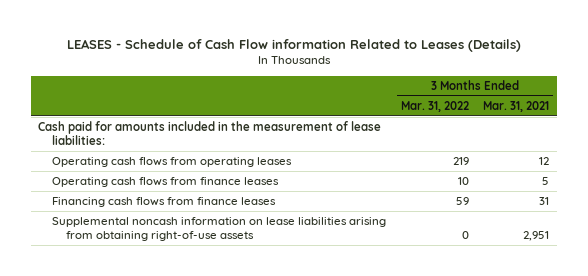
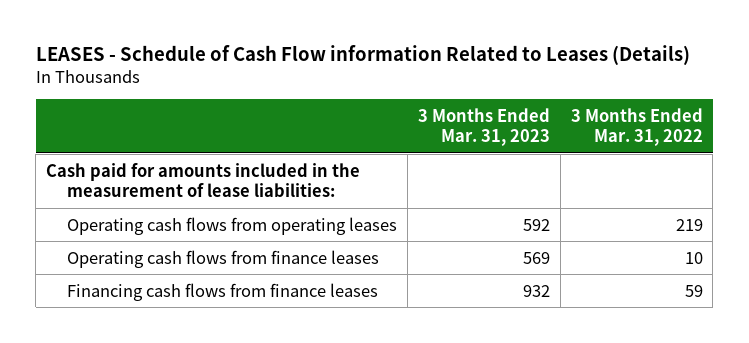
- | 3 Months Ended Mar. 31, 2022 | 3 Months Ended Mar. 31, 2021
+ | 3 Months Ended Mar. 31, 2023 | 3 Months Ended Mar. 31, 2022
- Supplemental noncash information on lease liabilities arising from obtaining right-of-use assets | 0 | 2,951

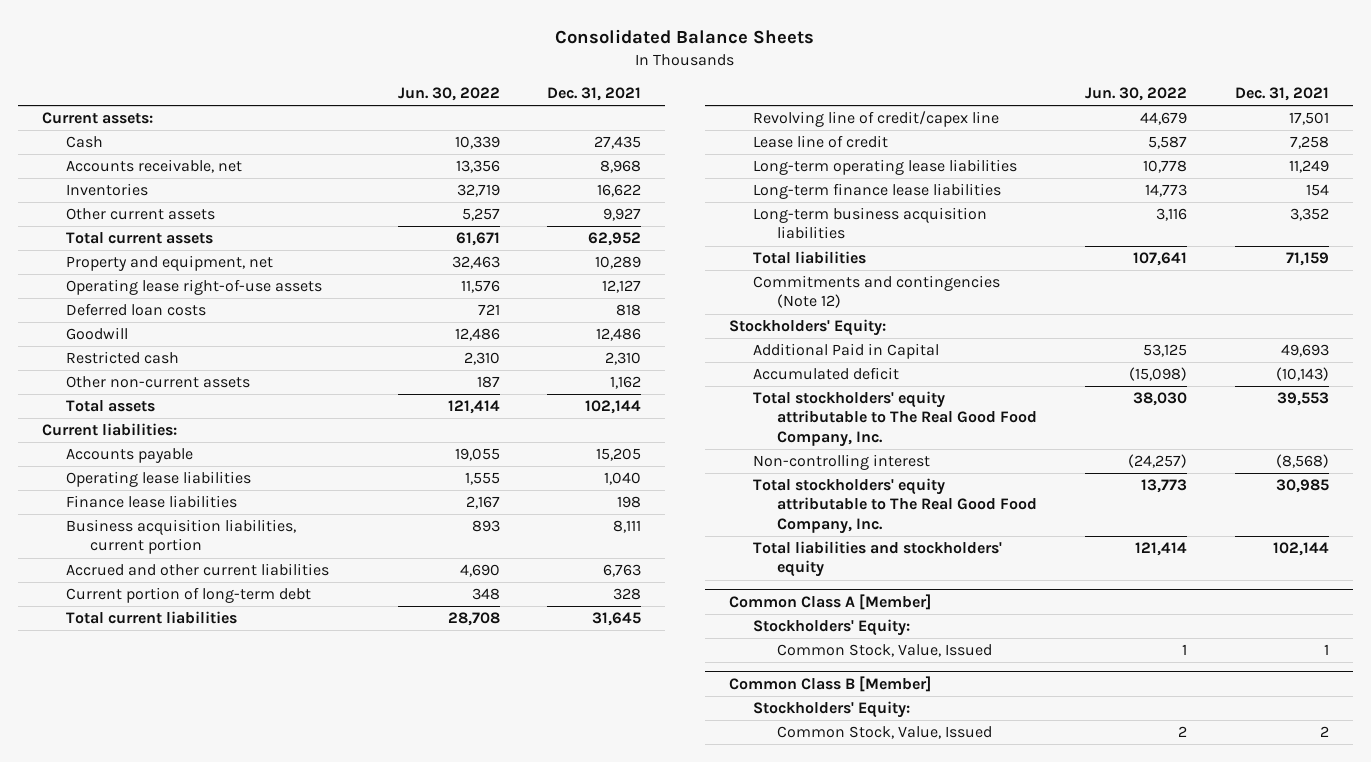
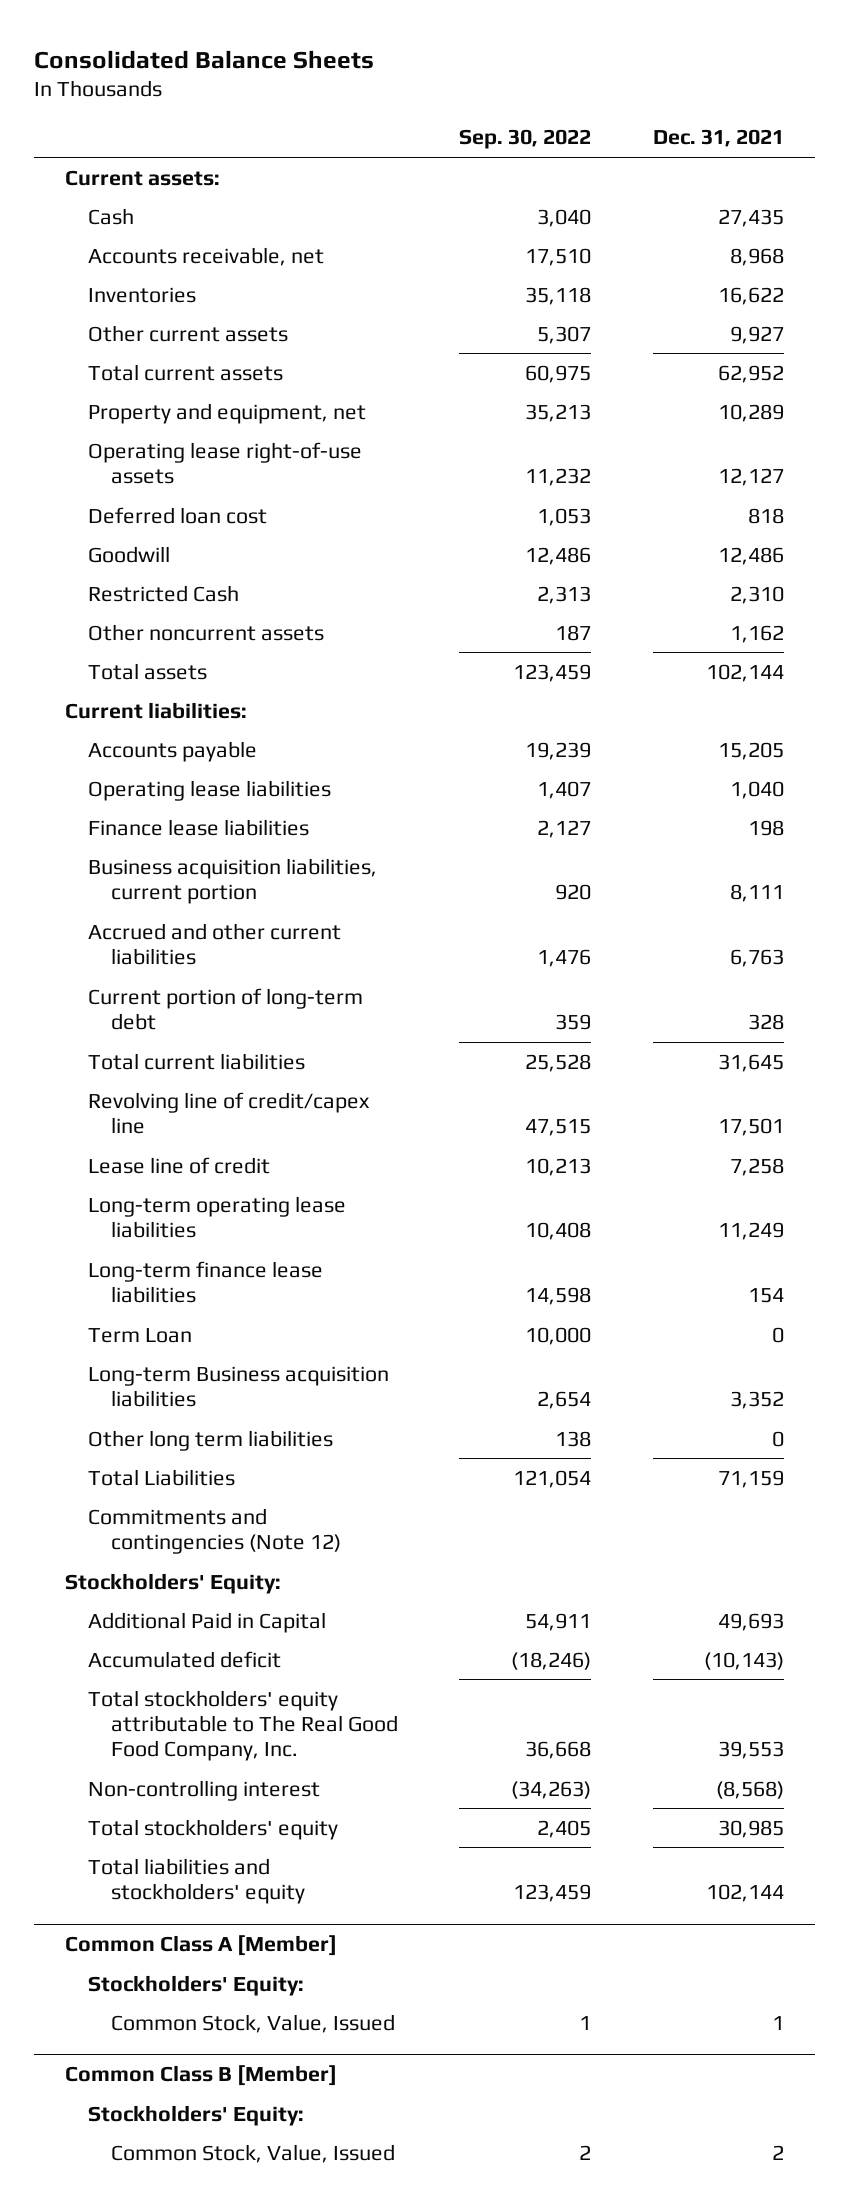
- | Jun. 30, 2022 | Dec. 31, 2021
+ | Sep. 30, 2022 | Dec. 31, 2021
- Deferred loan costs | 721 | 818
+ Deferred loan cost | 1,053 | 818
- Restricted cash | 2,310 | 2,310
- Other non-current assets | 187 | 1,162
+ Restricted Cash | 2,313 | 2,310
+ Other noncurrent assets | 187 | 1,162
- Long-term business acquisition liabilities | 3,116 | 3,352
- Total liabilities | 107,641 | 71,159
+ Term Loan | 10,000 | 0
+ Long-term Business acquisition liabilities | 2,654 | 3,352
+ Other long term liabilities | 138 | 0
+ Total Liabilities | 121,054 | 71,159
- Total stockholders' equity attributable to The Real Good Food Company, Inc. | 13,773 | 30,985
+ Total stockholders' equity | 2,405 | 30,985

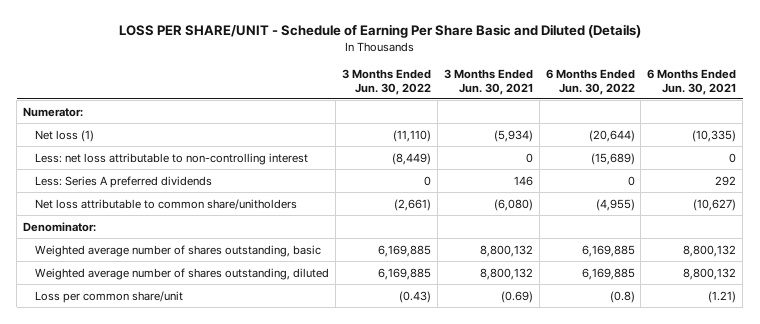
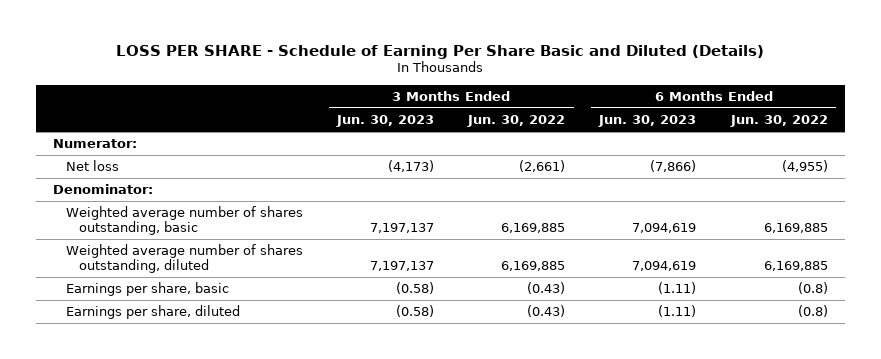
- LOSS PER SHARE/UNIT - Schedule of Earning Per Share Basic and Diluted (Details)
+ LOSS PER SHARE - Schedule of Earning Per Share Basic and Diluted (Details)
- | 3 Months Ended Jun. 30, 2022 | 3 Months Ended Jun. 30, 2021 | 6 Months Ended Jun. 30, 2022 | 6 Months Ended Jun. 30, 2021
+ | 3 Months Ended Jun. 30, 2023 | 3 Months Ended Jun. 30, 2022 | 6 Months Ended Jun. 30, 2023 | 6 Months Ended Jun. 30, 2022
- Net loss (1) | (11,110) | (5,934) | (20,644) | (10,335)
- Less: net loss attributable to non-controlling interest | (8,449) | 0 | (15,689) | 0
- Less: Series A preferred dividends | 0 | 146 | 0 | 292
- Net loss attributable to common share/unitholders | (2,661) | (6,080) | (4,955) | (10,627)
+ Net loss | (4,173) | (2,661) | (7,866) | (4,955)
- Loss per common share/unit | (0.43) | (0.69) | (0.8) | (1.21)
+ Earnings per share, basic | (0.58) | (0.43) | (1.11) | (0.8)
+ Earnings per share, diluted | (0.58) | (0.43) | (1.11) | (0.8)

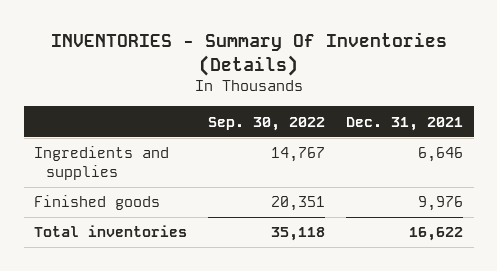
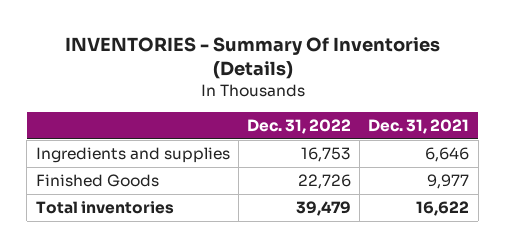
- | Sep. 30, 2022 | Dec. 31, 2021
+ | Dec. 31, 2022 | Dec. 31, 2021
- Finished goods | 20,351 | 9,976
+ Finished Goods | 22,726 | 9,977

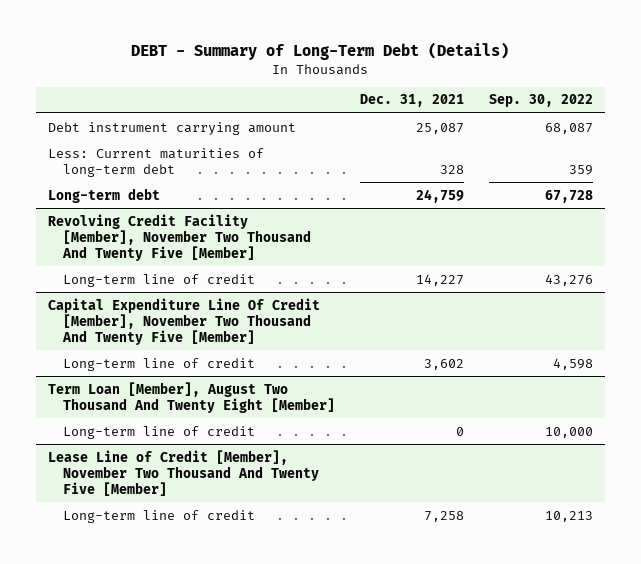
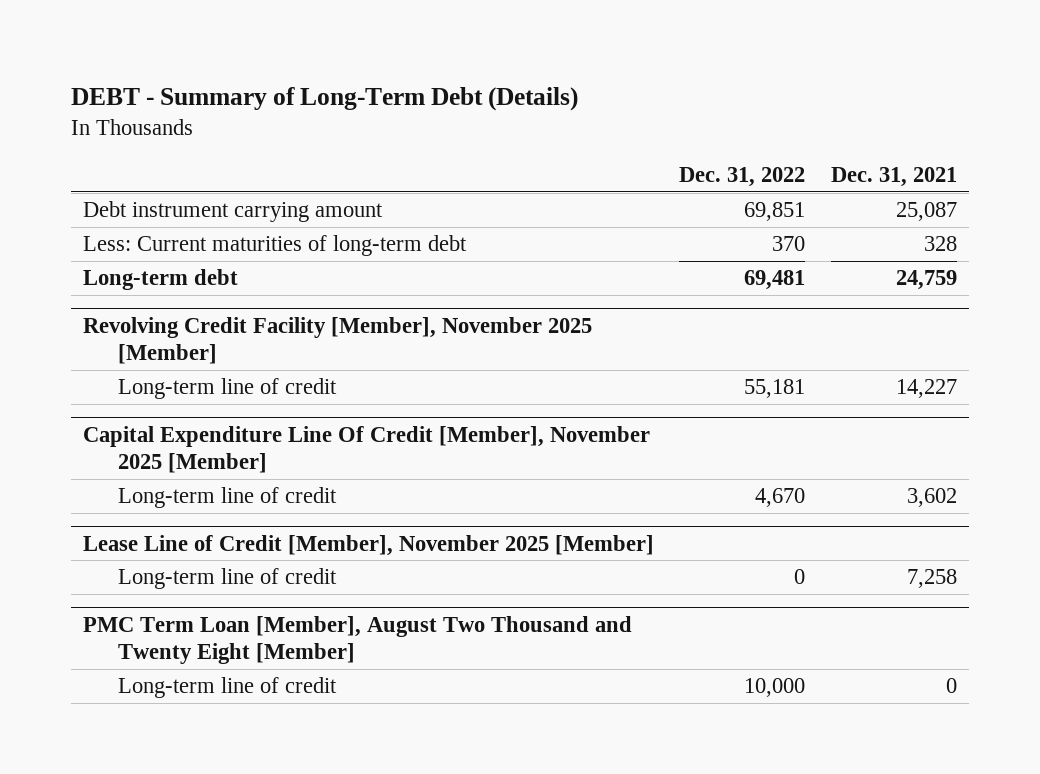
- | Dec. 31, 2021 | Sep. 30, 2022
+ | Dec. 31, 2022 | Dec. 31, 2021
- Revolving Credit Facility [Member], November Two Thousand And Twenty Five [Member]
+ Revolving Credit Facility [Member], November 2025 [Member]
- Capital Expenditure Line Of Credit [Member], November Two Thousand And Twenty Five [Member]
+ Capital Expenditure Line Of Credit [Member], November 2025 [Member]
- Term Loan [Member], August Two Thousand And Twenty Eight [Member]
- Long-term line of credit | 0 | 10,000
- Lease Line of Credit [Member], November Two Thousand And Twenty Five [Member]
+ Lease Line of Credit [Member], November 2025 [Member]
+ PMC Term Loan [Member], August Two Thousand and Twenty Eight [Member]
+ Long-term line of credit | 10,000 | 0

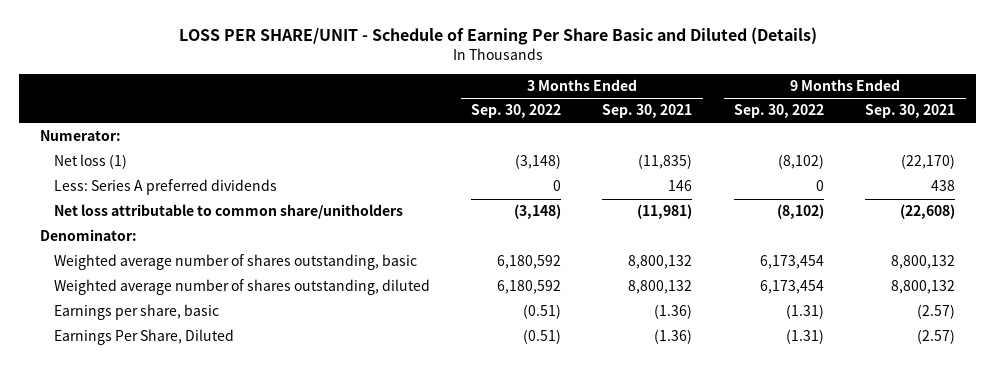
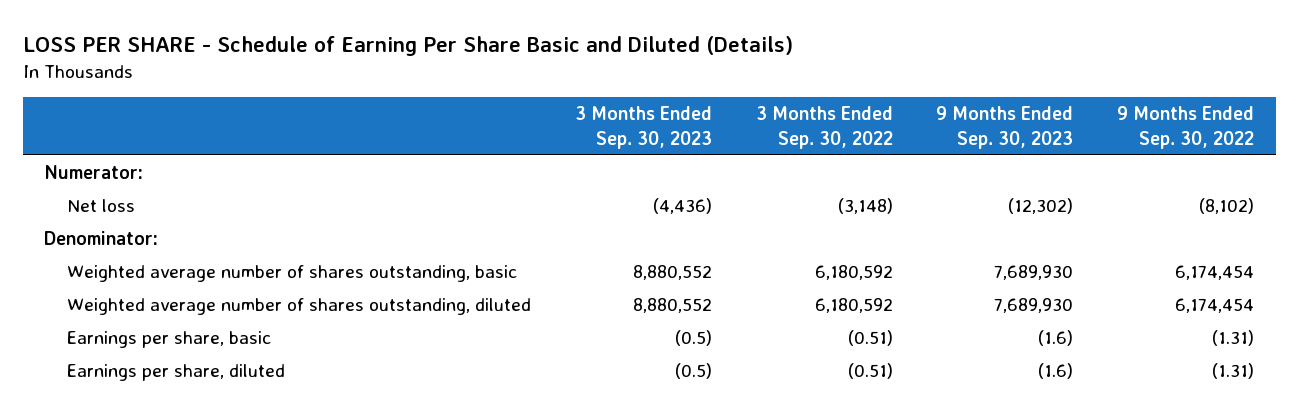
- LOSS PER SHARE/UNIT - Schedule of Earning Per Share Basic and Diluted (Details)
+ LOSS PER SHARE - Schedule of Earning Per Share Basic and Diluted (Details)
- | 3 Months Ended Sep. 30, 2022 | 3 Months Ended Sep. 30, 2021 | 9 Months Ended Sep. 30, 2022 | 9 Months Ended Sep. 30, 2021
+ | 3 Months Ended Sep. 30, 2023 | 3 Months Ended Sep. 30, 2022 | 9 Months Ended Sep. 30, 2023 | 9 Months Ended Sep. 30, 2022
- Net loss (1) | (3,148) | (11,835) | (8,102) | (22,170)
- Less: Series A preferred dividends | 0 | 146 | 0 | 438
- Net loss attributable to common share/unitholders | (3,148) | (11,981) | (8,102) | (22,608)
+ Net loss | (4,436) | (3,148) | (12,302) | (8,102)
- Weighted average number of shares outstanding, basic | 6,180,592 | 8,800,132 | 6,173,454 | 8,800,132
- Weighted average number of shares outstanding, diluted | 6,180,592 | 8,800,132 | 6,173,454 | 8,800,132
+ Weighted average number of shares outstanding, basic | 8,880,552 | 6,180,592 | 7,689,930 | 6,174,454
+ Weighted average number of shares outstanding, diluted | 8,880,552 | 6,180,592 | 7,689,930 | 6,174,454
- Earnings Per Share, Diluted | (0.51) | (1.36) | (1.31) | (2.57)
+ Earnings per share, diluted | (0.5) | (0.51) | (1.6) | (1.31)

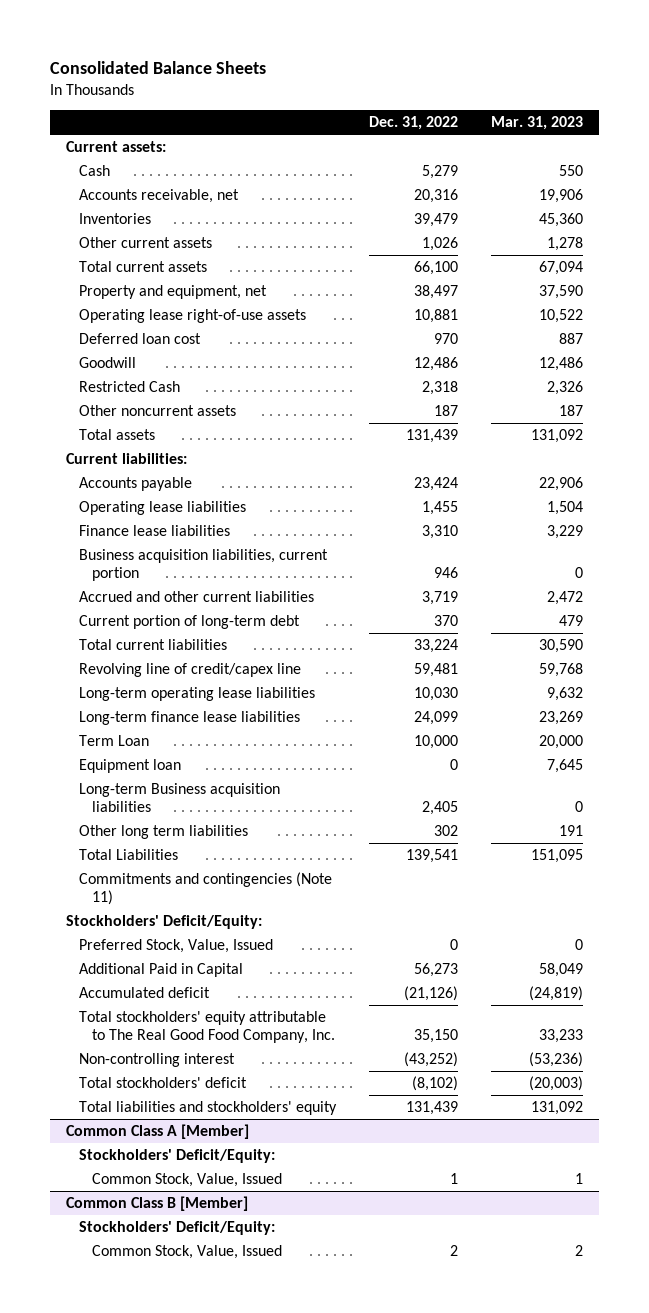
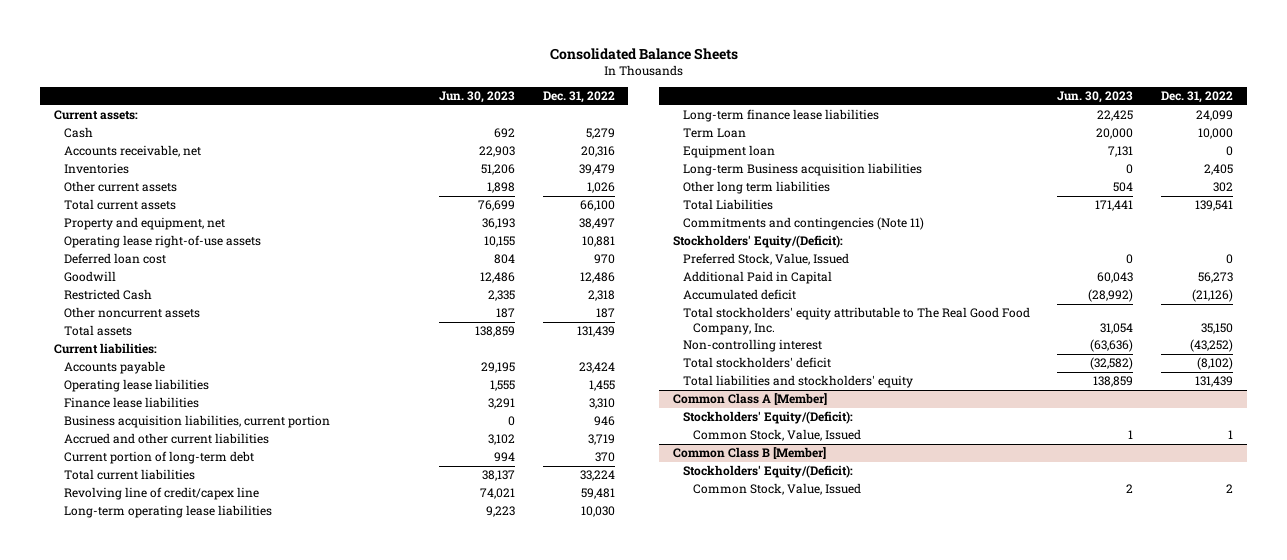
- | Dec. 31, 2022 | Mar. 31, 2023
+ | Jun. 30, 2023 | Dec. 31, 2022
- Stockholders' Deficit/Equity:
+ Stockholders' Equity/(Deficit):
@ Common Class A [Member]
- Stockholders' Deficit/Equity:
+ Stockholders' Equity/(Deficit):
@ Common Class B [Member]
- Stockholders' Deficit/Equity:
+ Stockholders' Equity/(Deficit):

